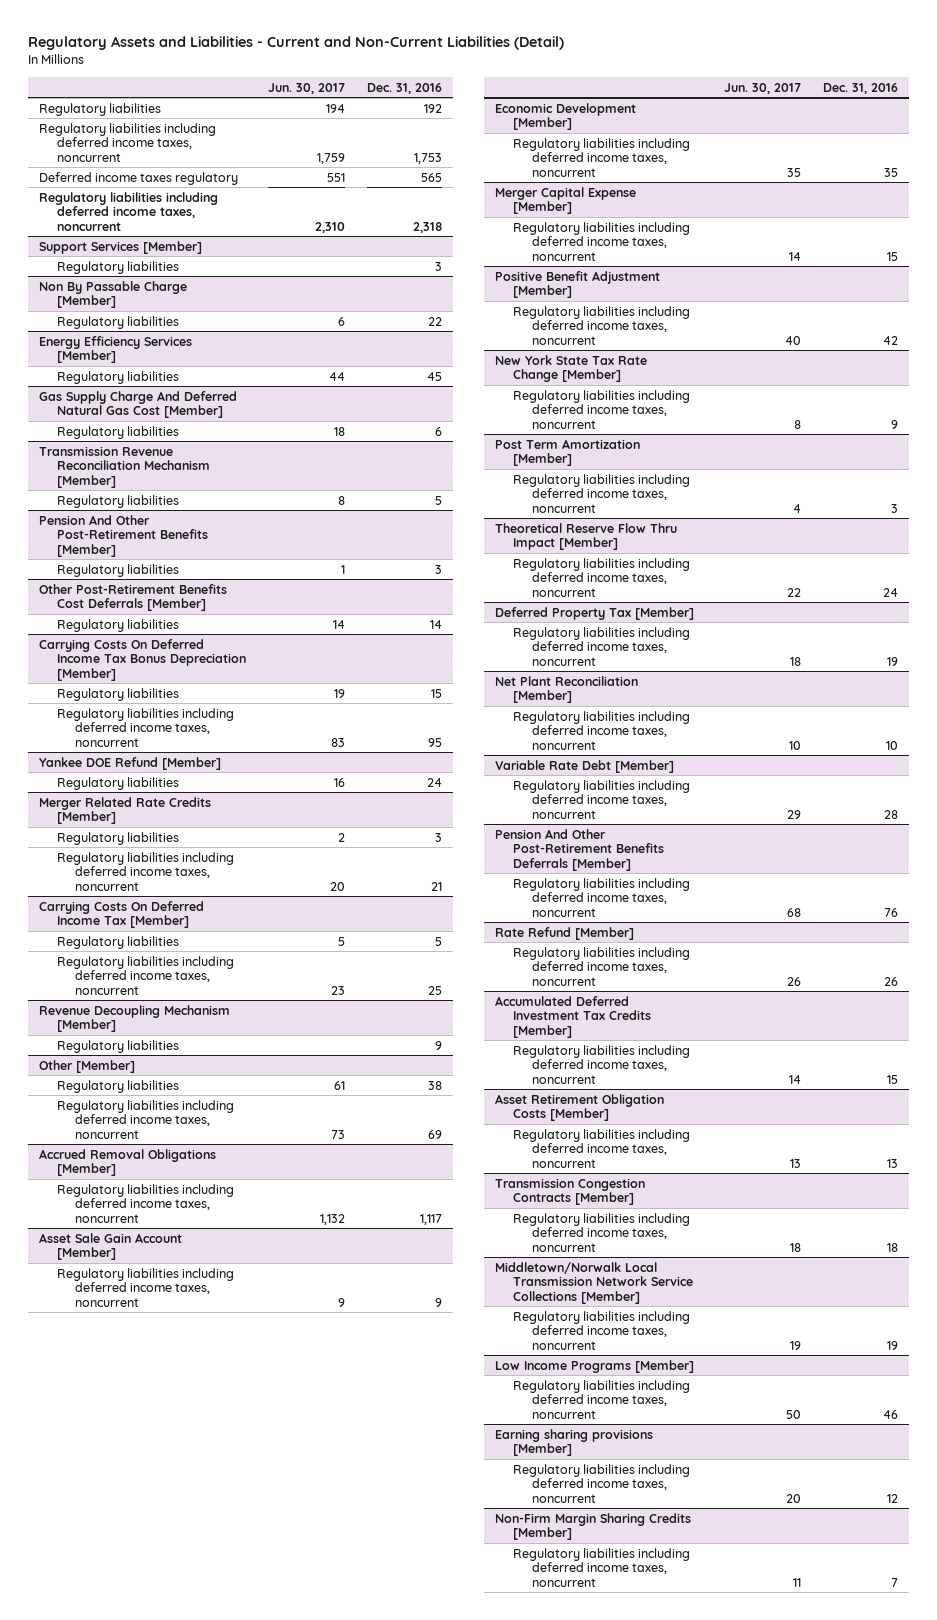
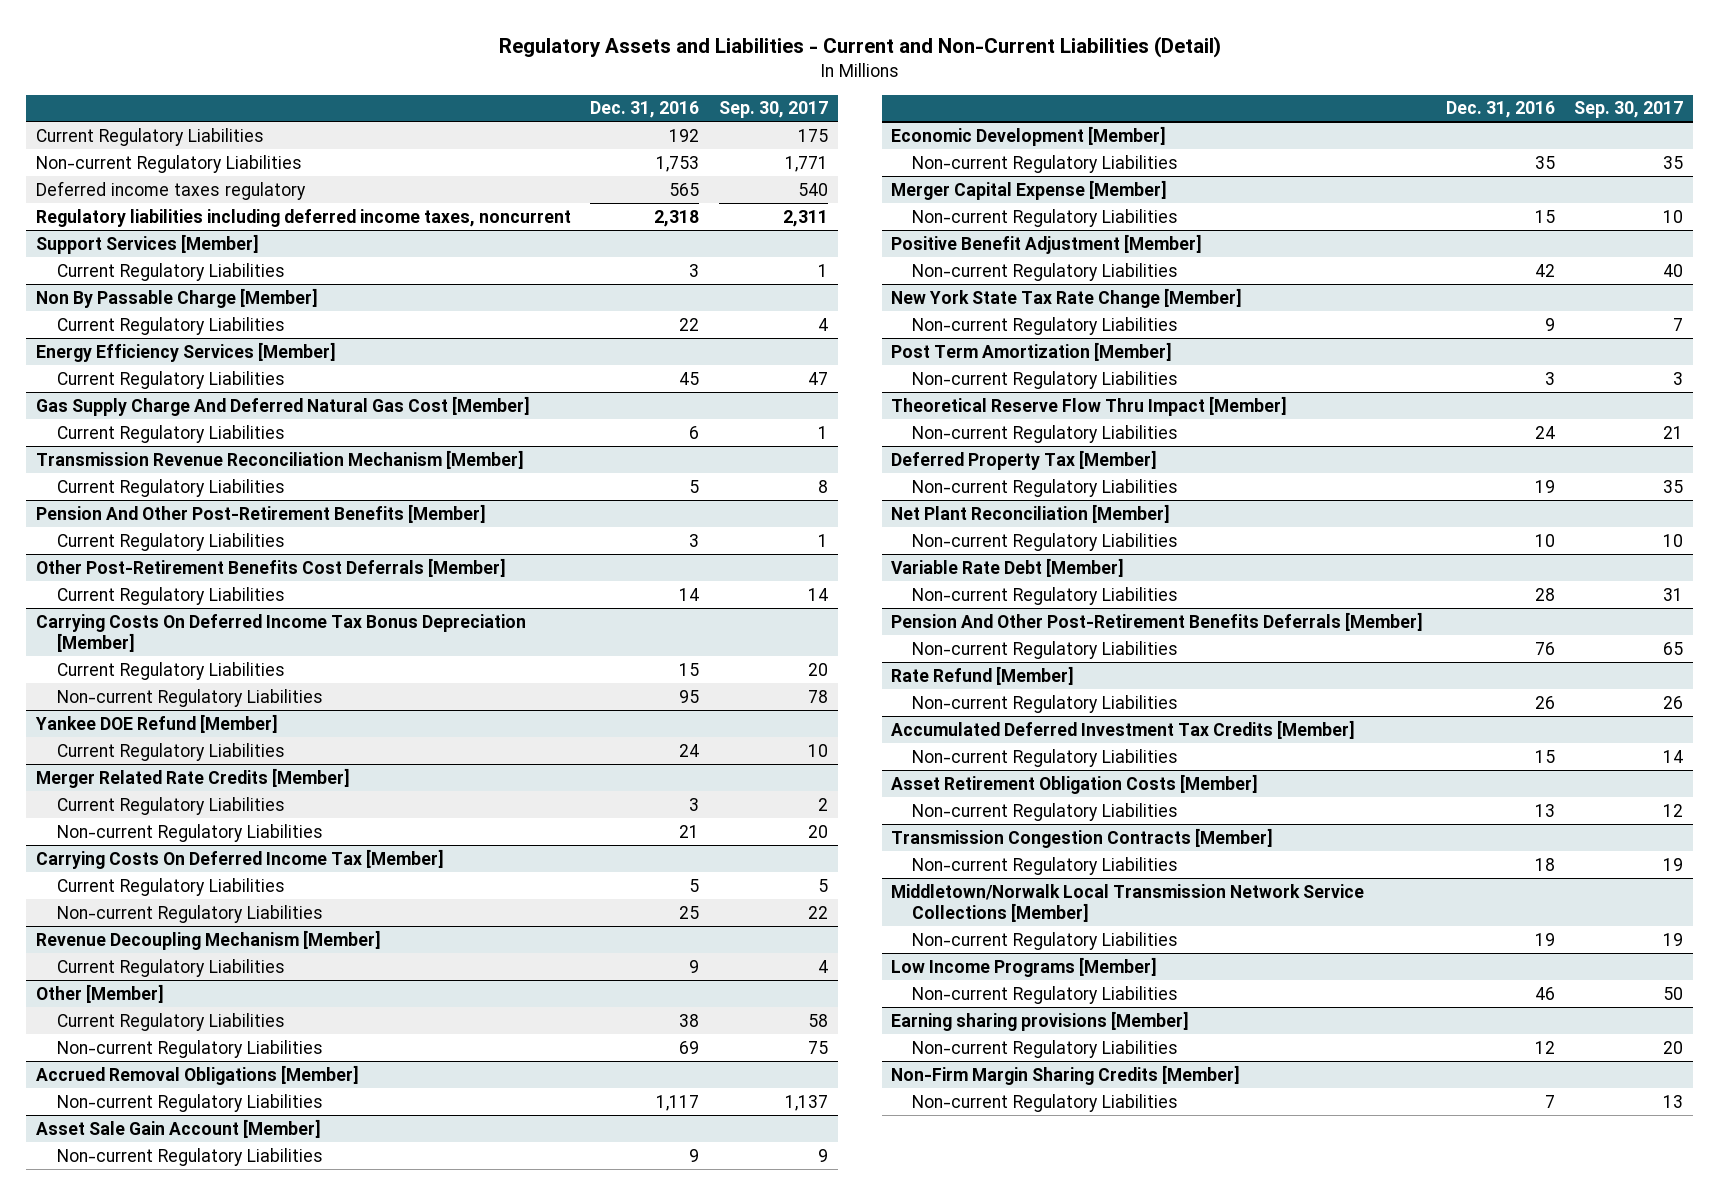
- | Jun. 30, 2017 | Dec. 31, 2016
+ | Dec. 31, 2016 | Sep. 30, 2017
- Regulatory liabilities | 194 | 192
- Regulatory liabilities including deferred income taxes, noncurrent | 1,759 | 1,753
+ Current Regulatory Liabilities | 192 | 175
+ Non-current Regulatory Liabilities | 1,753 | 1,771
@ Support Services [Member]
- Regulatory liabilities | | 3
+ Current Regulatory Liabilities | 3 | 1
@ Non By Passable Charge [Member]
- Regulatory liabilities | 6 | 22
+ Current Regulatory Liabilities | 22 | 4
@ Energy Efficiency Services [Member]
- Regulatory liabilities | 44 | 45
+ Current Regulatory Liabilities | 45 | 47
@ Gas Supply Charge And Deferred Natural Gas Cost [Member]
- Regulatory liabilities | 18 | 6
+ Current Regulatory Liabilities | 6 | 1
@ Transmission Revenue Reconciliation Mechanism [Member]
- Regulatory liabilities | 8 | 5
+ Current Regulatory Liabilities | 5 | 8
@ Pension And Other Post-Retirement Benefits [Member]
- Regulatory liabilities | 1 | 3
+ Current Regulatory Liabilities | 3 | 1
@ Other Post-Retirement Benefits Cost Deferrals [Member]
- Regulatory liabilities | 14 | 14
+ Current Regulatory Liabilities | 14 | 14
@ Carrying Costs On Deferred Income Tax Bonus Depreciation [Member]
- Regulatory liabilities | 19 | 15
- Regulatory liabilities including deferred income taxes, noncurrent | 83 | 95
+ Current Regulatory Liabilities | 15 | 20
+ Non-current Regulatory Liabilities | 95 | 78
@ Yankee DOE Refund [Member]
- Regulatory liabilities | 16 | 24
+ Current Regulatory Liabilities | 24 | 10
@ Merger Related Rate Credits [Member]
- Regulatory liabilities | 2 | 3
- Regulatory liabilities including deferred income taxes, noncurrent | 20 | 21
+ Current Regulatory Liabilities | 3 | 2
+ Non-current Regulatory Liabilities | 21 | 20
@ Carrying Costs On Deferred Income Tax [Member]
- Regulatory liabilities | 5 | 5
- Regulatory liabilities including deferred income taxes, noncurrent | 23 | 25
+ Current Regulatory Liabilities | 5 | 5
+ Non-current Regulatory Liabilities | 25 | 22
@ Revenue Decoupling Mechanism [Member]
- Regulatory liabilities | | 9
+ Current Regulatory Liabilities | 9 | 4
@ Other [Member]
- Regulatory liabilities | 61 | 38
- Regulatory liabilities including deferred income taxes, noncurrent | 73 | 69
+ Current Regulatory Liabilities | 38 | 58
+ Non-current Regulatory Liabilities | 69 | 75
@ Accrued Removal Obligations [Member]
- Regulatory liabilities including deferred income taxes, noncurrent | 1,132 | 1,117
+ Non-current Regulatory Liabilities | 1,117 | 1,137
@ Asset Sale Gain Account [Member]
- Regulatory liabilities including deferred income taxes, noncurrent | 9 | 9
+ Non-current Regulatory Liabilities | 9 | 9
@ Economic Development [Member]
- Regulatory liabilities including deferred income taxes, noncurrent | 35 | 35
+ Non-current Regulatory Liabilities | 35 | 35
@ Merger Capital Expense [Member]
- Regulatory liabilities including deferred income taxes, noncurrent | 14 | 15
+ Non-current Regulatory Liabilities | 15 | 10
@ Positive Benefit Adjustment [Member]
- Regulatory liabilities including deferred income taxes, noncurrent | 40 | 42
+ Non-current Regulatory Liabilities | 42 | 40
@ New York State Tax Rate Change [Member]
- Regulatory liabilities including deferred income taxes, noncurrent | 8 | 9
+ Non-current Regulatory Liabilities | 9 | 7
@ Post Term Amortization [Member]
- Regulatory liabilities including deferred income taxes, noncurrent | 4 | 3
+ Non-current Regulatory Liabilities | 3 | 3
@ Theoretical Reserve Flow Thru Impact [Member]
- Regulatory liabilities including deferred income taxes, noncurrent | 22 | 24
+ Non-current Regulatory Liabilities | 24 | 21
@ Deferred Property Tax [Member]
- Regulatory liabilities including deferred income taxes, noncurrent | 18 | 19
+ Non-current Regulatory Liabilities | 19 | 35
@ Net Plant Reconciliation [Member]
- Regulatory liabilities including deferred income taxes, noncurrent | 10 | 10
+ Non-current Regulatory Liabilities | 10 | 10
@ Variable Rate Debt [Member]
- Regulatory liabilities including deferred income taxes, noncurrent | 29 | 28
+ Non-current Regulatory Liabilities | 28 | 31
@ Pension And Other Post-Retirement Benefits Deferrals [Member]
- Regulatory liabilities including deferred income taxes, noncurrent | 68 | 76
+ Non-current Regulatory Liabilities | 76 | 65
@ Rate Refund [Member]
- Regulatory liabilities including deferred income taxes, noncurrent | 26 | 26
+ Non-current Regulatory Liabilities | 26 | 26
@ Accumulated Deferred Investment Tax Credits [Member]
- Regulatory liabilities including deferred income taxes, noncurrent | 14 | 15
+ Non-current Regulatory Liabilities | 15 | 14
@ Asset Retirement Obligation Costs [Member]
- Regulatory liabilities including deferred income taxes, noncurrent | 13 | 13
+ Non-current Regulatory Liabilities | 13 | 12
@ Transmission Congestion Contracts [Member]
- Regulatory liabilities including deferred income taxes, noncurrent | 18 | 18
+ Non-current Regulatory Liabilities | 18 | 19
@ Middletown/Norwalk Local Transmission Network Service Collections [Member]
- Regulatory liabilities including deferred income taxes, noncurrent | 19 | 19
+ Non-current Regulatory Liabilities | 19 | 19
@ Low Income Programs [Member]
- Regulatory liabilities including deferred income taxes, noncurrent | 50 | 46
+ Non-current Regulatory Liabilities | 46 | 50
@ Earning sharing provisions [Member]
- Regulatory liabilities including deferred income taxes, noncurrent | 20 | 12
+ Non-current Regulatory Liabilities | 12 | 20
@ Non-Firm Margin Sharing Credits [Member]
- Regulatory liabilities including deferred income taxes, noncurrent | 11 | 7
+ Non-current Regulatory Liabilities | 7 | 13

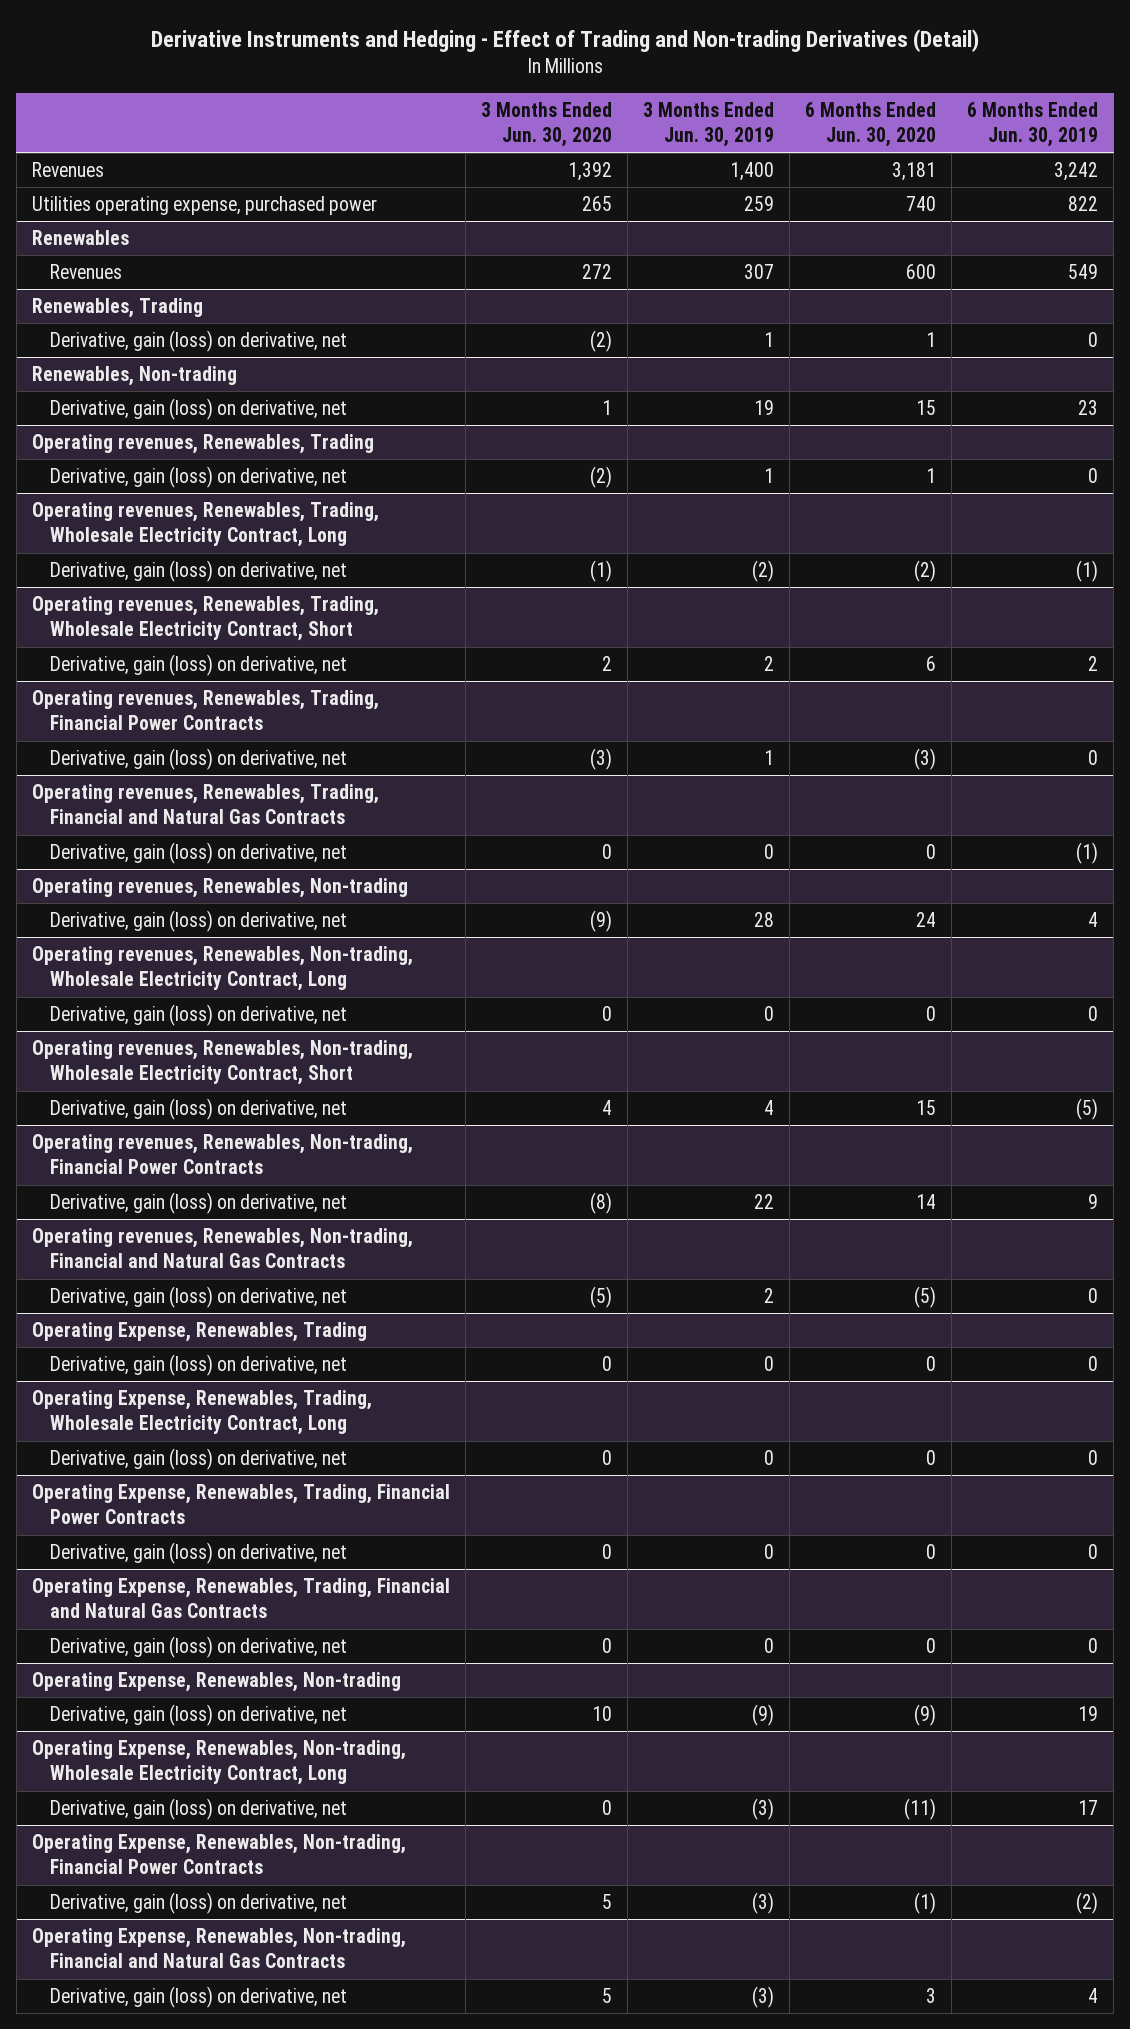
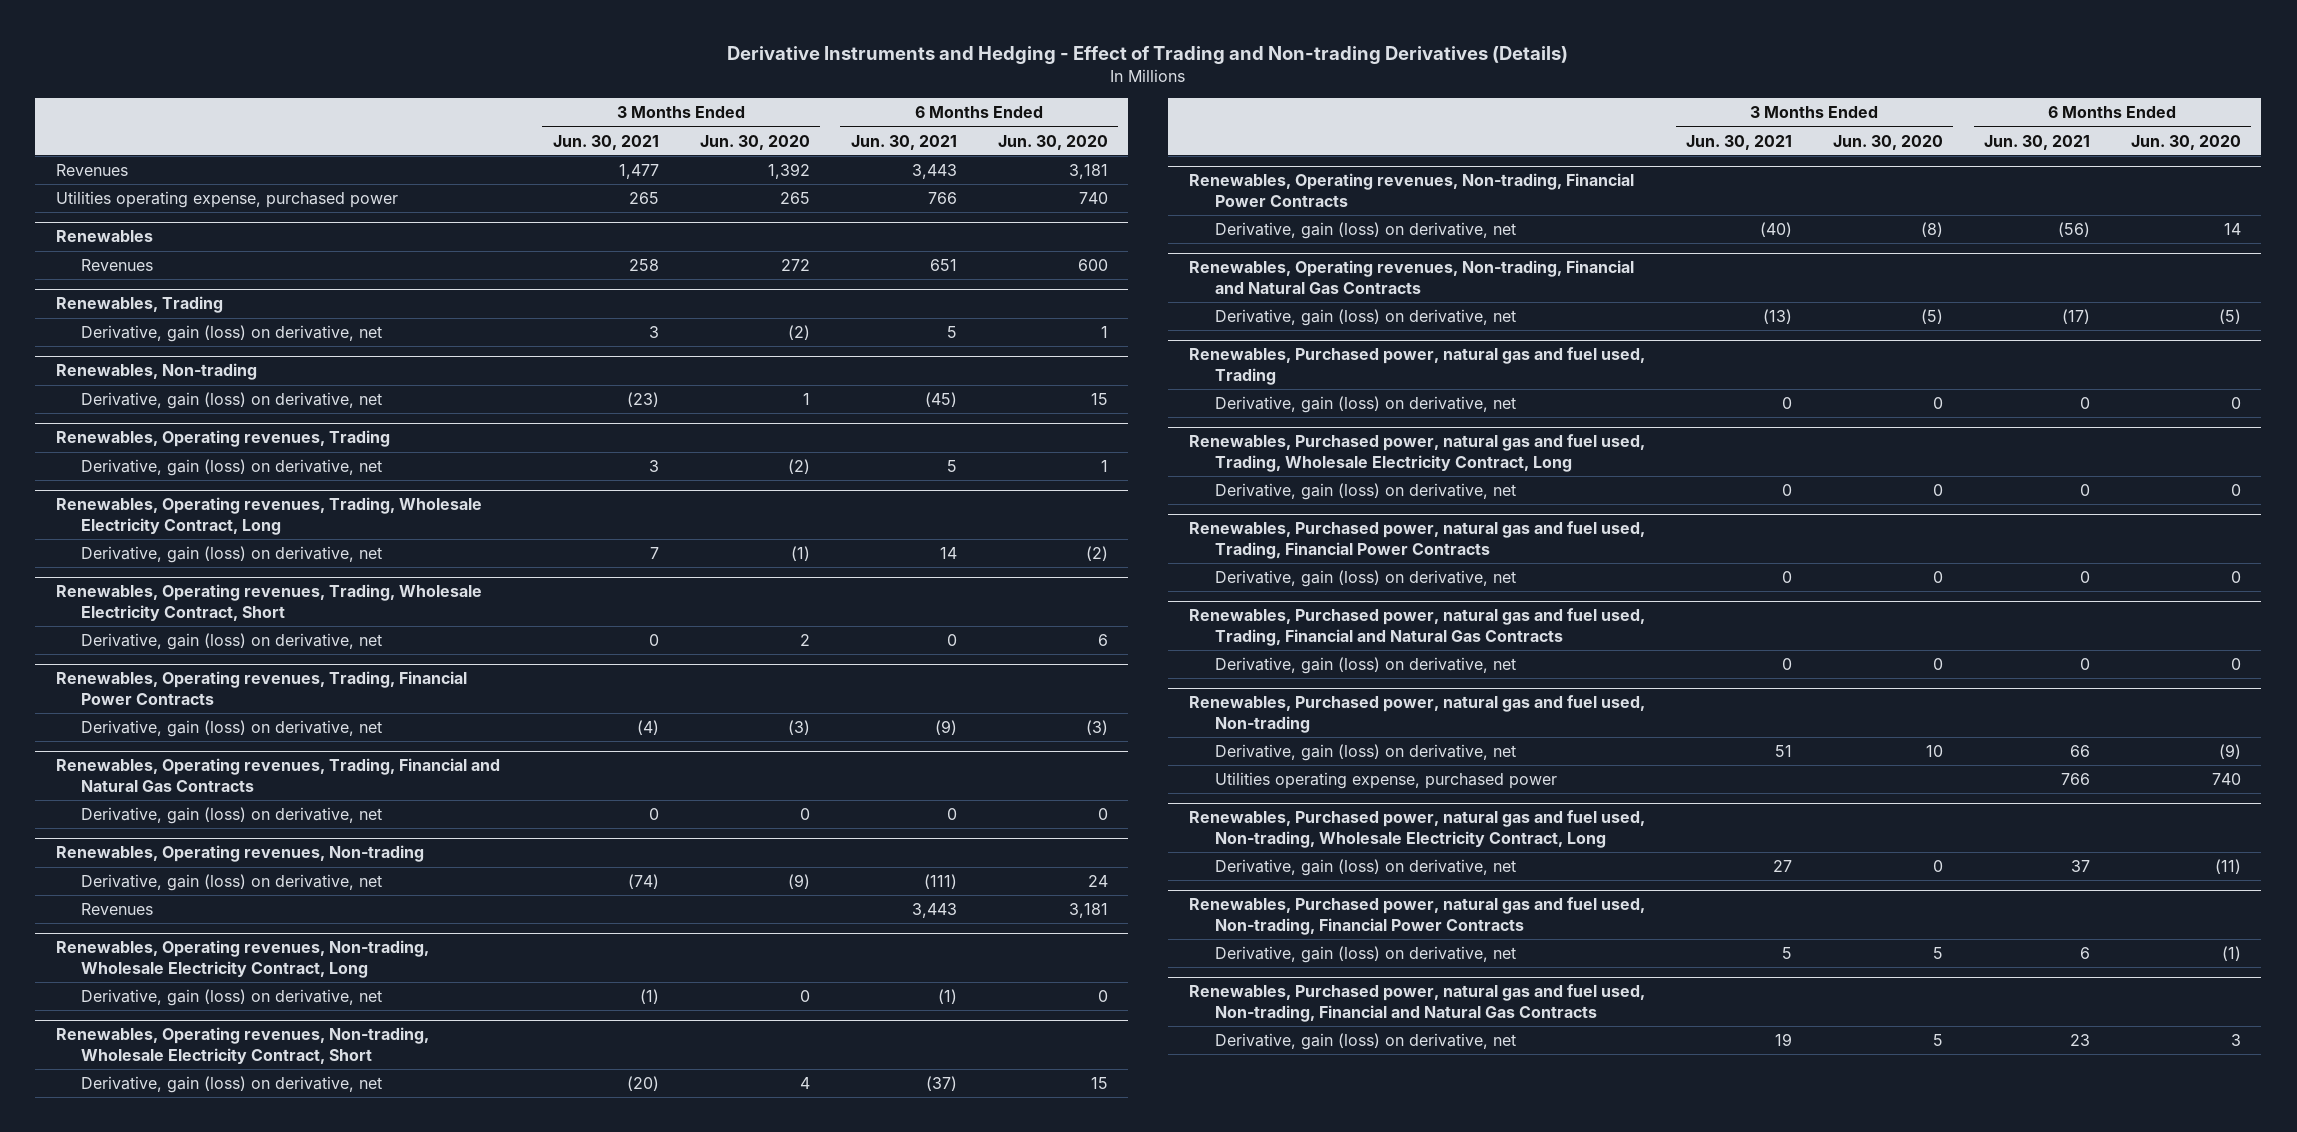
- Derivative Instruments and Hedging - Effect of Trading and Non-trading Derivatives (Detail)
+ Derivative Instruments and Hedging - Effect of Trading and Non-trading Derivatives (Details)
- | 3 Months Ended Jun. 30, 2020 | 3 Months Ended Jun. 30, 2019 | 6 Months Ended Jun. 30, 2020 | 6 Months Ended Jun. 30, 2019
+ | 3 Months Ended Jun. 30, 2021 | 3 Months Ended Jun. 30, 2020 | 6 Months Ended Jun. 30, 2021 | 6 Months Ended Jun. 30, 2020
- Operating revenues, Renewables, Trading
+ Renewables, Operating revenues, Trading
- Operating revenues, Renewables, Trading, Wholesale Electricity Contract, Long
+ Renewables, Operating revenues, Trading, Wholesale Electricity Contract, Long
- Operating revenues, Renewables, Trading, Wholesale Electricity Contract, Short
+ Renewables, Operating revenues, Trading, Wholesale Electricity Contract, Short
- Operating revenues, Renewables, Trading, Financial Power Contracts
+ Renewables, Operating revenues, Trading, Financial Power Contracts
- Operating revenues, Renewables, Trading, Financial and Natural Gas Contracts
+ Renewables, Operating revenues, Trading, Financial and Natural Gas Contracts
- Operating revenues, Renewables, Non-trading
+ Renewables, Operating revenues, Non-trading
- Operating revenues, Renewables, Non-trading, Wholesale Electricity Contract, Long
+ Revenues | | | 3,443 | 3,181
+ Renewables, Operating revenues, Non-trading, Wholesale Electricity Contract, Long
- Operating revenues, Renewables, Non-trading, Wholesale Electricity Contract, Short
+ Renewables, Operating revenues, Non-trading, Wholesale Electricity Contract, Short
- Operating revenues, Renewables, Non-trading, Financial Power Contracts
+ Renewables, Operating revenues, Non-trading, Financial Power Contracts
- Operating revenues, Renewables, Non-trading, Financial and Natural Gas Contracts
+ Renewables, Operating revenues, Non-trading, Financial and Natural Gas Contracts
- Operating Expense, Renewables, Trading
+ Renewables, Purchased power, natural gas and fuel used, Trading
- Operating Expense, Renewables, Trading, Wholesale Electricity Contract, Long
+ Renewables, Purchased power, natural gas and fuel used, Trading, Wholesale Electricity Contract, Long
- Operating Expense, Renewables, Trading, Financial Power Contracts
+ Renewables, Purchased power, natural gas and fuel used, Trading, Financial Power Contracts
- Operating Expense, Renewables, Trading, Financial and Natural Gas Contracts
+ Renewables, Purchased power, natural gas and fuel used, Trading, Financial and Natural Gas Contracts
- Operating Expense, Renewables, Non-trading
+ Renewables, Purchased power, natural gas and fuel used, Non-trading
- Operating Expense, Renewables, Non-trading, Wholesale Electricity Contract, Long
+ Utilities operating expense, purchased power | | | 766 | 740
+ Renewables, Purchased power, natural gas and fuel used, Non-trading, Wholesale Electricity Contract, Long
- Operating Expense, Renewables, Non-trading, Financial Power Contracts
+ Renewables, Purchased power, natural gas and fuel used, Non-trading, Financial Power Contracts
- Operating Expense, Renewables, Non-trading, Financial and Natural Gas Contracts
+ Renewables, Purchased power, natural gas and fuel used, Non-trading, Financial and Natural Gas Contracts

